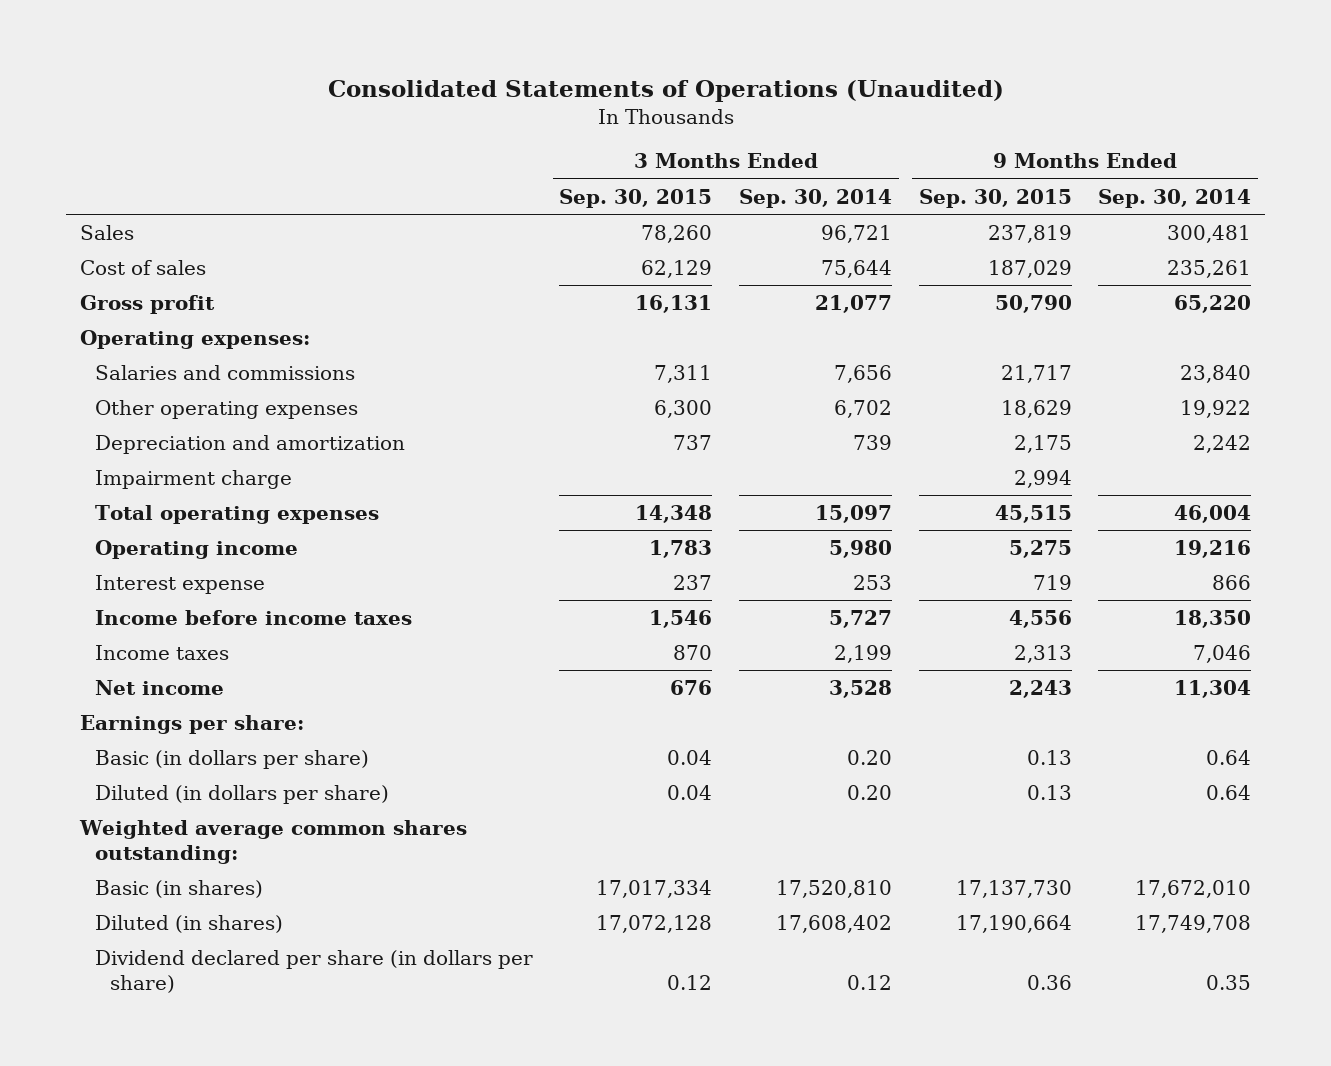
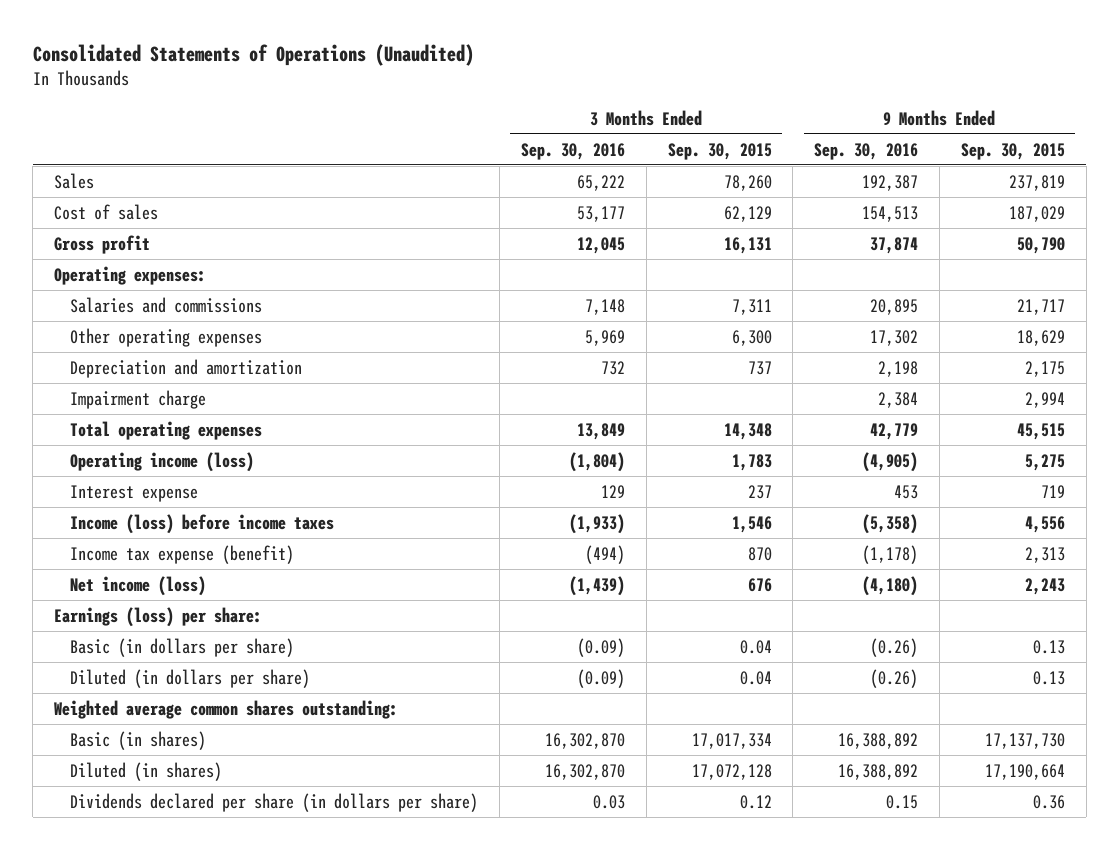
- | 3 Months Ended Sep. 30, 2015 | 3 Months Ended Sep. 30, 2014 | 9 Months Ended Sep. 30, 2015 | 9 Months Ended Sep. 30, 2014
+ | 3 Months Ended Sep. 30, 2016 | 3 Months Ended Sep. 30, 2015 | 9 Months Ended Sep. 30, 2016 | 9 Months Ended Sep. 30, 2015
- Operating income | 1,783 | 5,980 | 5,275 | 19,216
+ Operating income (loss) | (1,804) | 1,783 | (4,905) | 5,275
- Income before income taxes | 1,546 | 5,727 | 4,556 | 18,350
- Income taxes | 870 | 2,199 | 2,313 | 7,046
- Net income | 676 | 3,528 | 2,243 | 11,304
- Earnings per share:
+ Income (loss) before income taxes | (1,933) | 1,546 | (5,358) | 4,556
+ Income tax expense (benefit) | (494) | 870 | (1,178) | 2,313
+ Net income (loss) | (1,439) | 676 | (4,180) | 2,243
+ Earnings (loss) per share:
- Dividend declared per share (in dollars per share) | 0.12 | 0.12 | 0.36 | 0.35
+ Dividends declared per share (in dollars per share) | 0.03 | 0.12 | 0.15 | 0.36

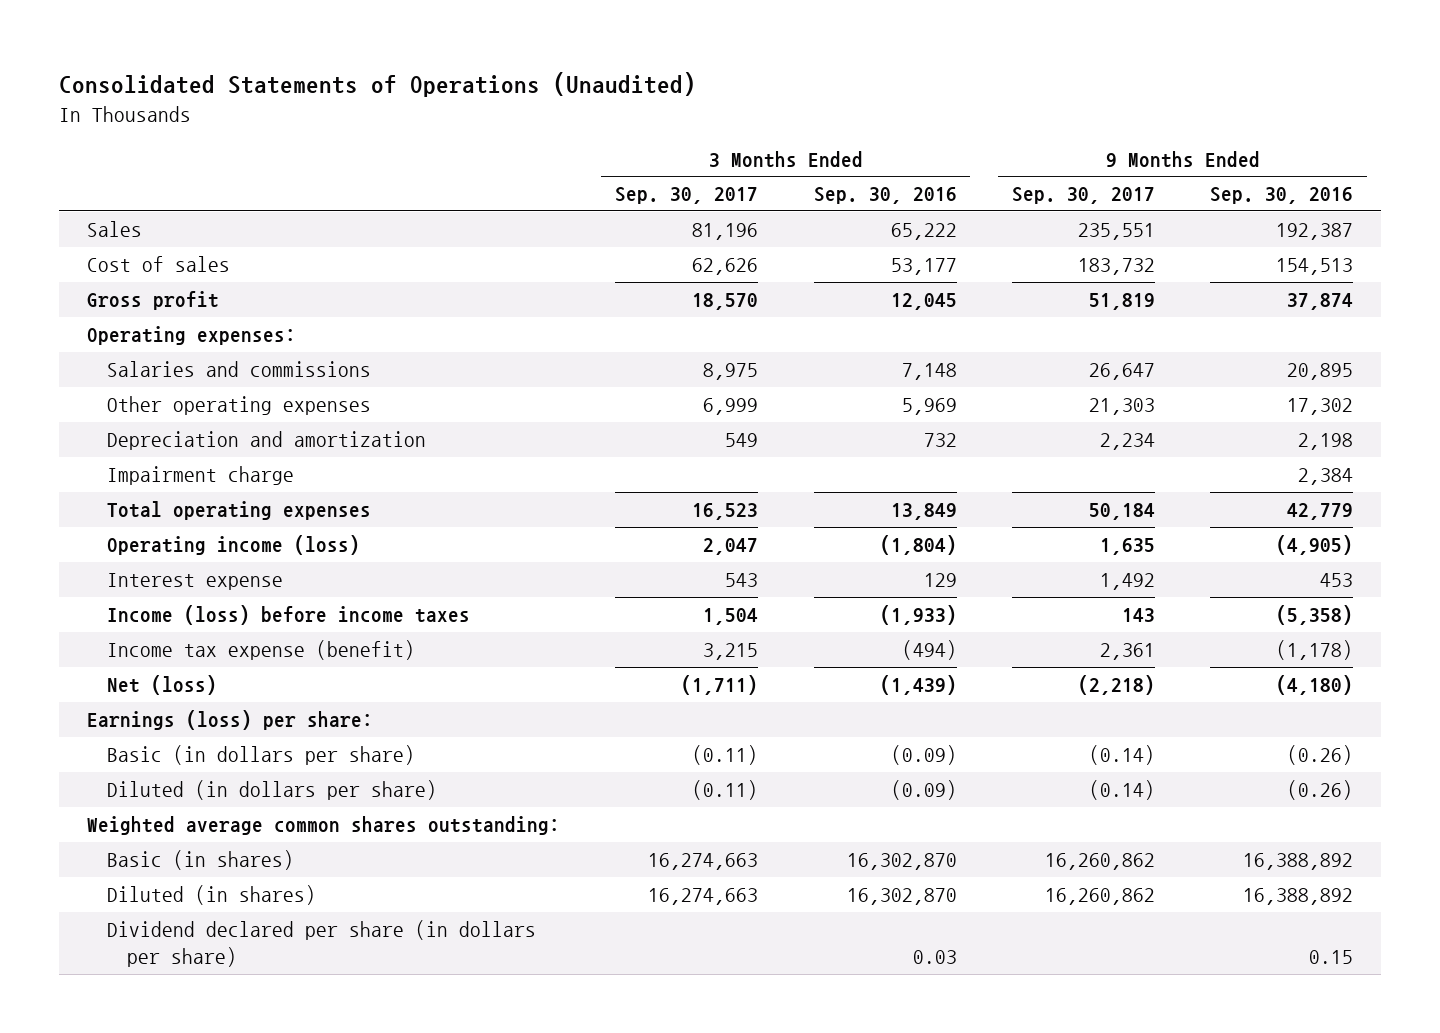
- | 3 Months Ended Sep. 30, 2016 | 3 Months Ended Sep. 30, 2015 | 9 Months Ended Sep. 30, 2016 | 9 Months Ended Sep. 30, 2015
+ | 3 Months Ended Sep. 30, 2017 | 3 Months Ended Sep. 30, 2016 | 9 Months Ended Sep. 30, 2017 | 9 Months Ended Sep. 30, 2016
- Net income (loss) | (1,439) | 676 | (4,180) | 2,243
+ Net (loss) | (1,711) | (1,439) | (2,218) | (4,180)
- Dividends declared per share (in dollars per share) | 0.03 | 0.12 | 0.15 | 0.36
+ Dividend declared per share (in dollars per share) | | 0.03 | | 0.15

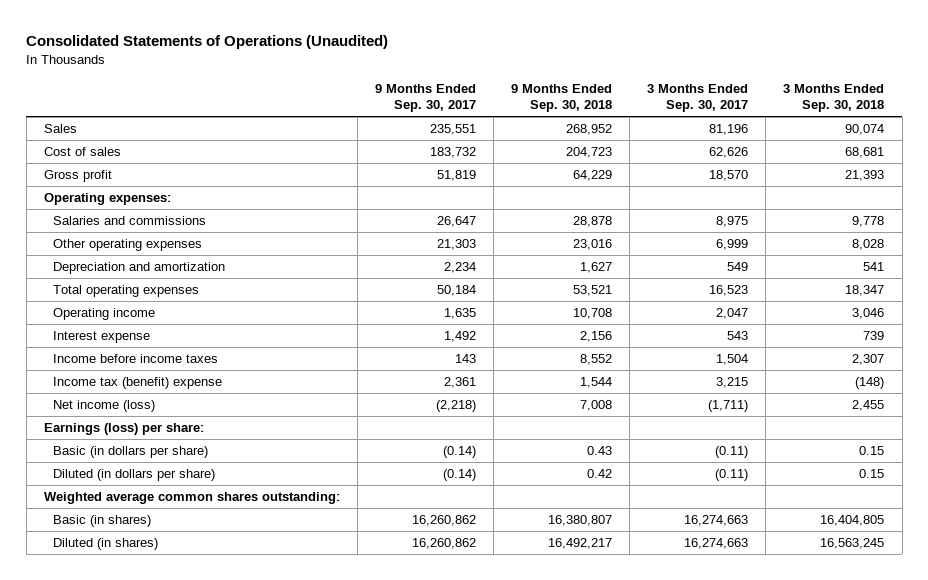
- | 3 Months Ended Sep. 30, 2017 | 3 Months Ended Sep. 30, 2016 | 9 Months Ended Sep. 30, 2017 | 9 Months Ended Sep. 30, 2016
+ | 9 Months Ended Sep. 30, 2017 | 9 Months Ended Sep. 30, 2018 | 3 Months Ended Sep. 30, 2017 | 3 Months Ended Sep. 30, 2018
- Impairment charge | | | | 2,384
- Operating income (loss) | 2,047 | (1,804) | 1,635 | (4,905)
+ Operating income | 1,635 | 10,708 | 2,047 | 3,046
- Income (loss) before income taxes | 1,504 | (1,933) | 143 | (5,358)
- Income tax expense (benefit) | 3,215 | (494) | 2,361 | (1,178)
- Net (loss) | (1,711) | (1,439) | (2,218) | (4,180)
+ Income before income taxes | 143 | 8,552 | 1,504 | 2,307
+ Income tax (benefit) expense | 2,361 | 1,544 | 3,215 | (148)
+ Net income (loss) | (2,218) | 7,008 | (1,711) | 2,455
- Dividend declared per share (in dollars per share) | | 0.03 | | 0.15

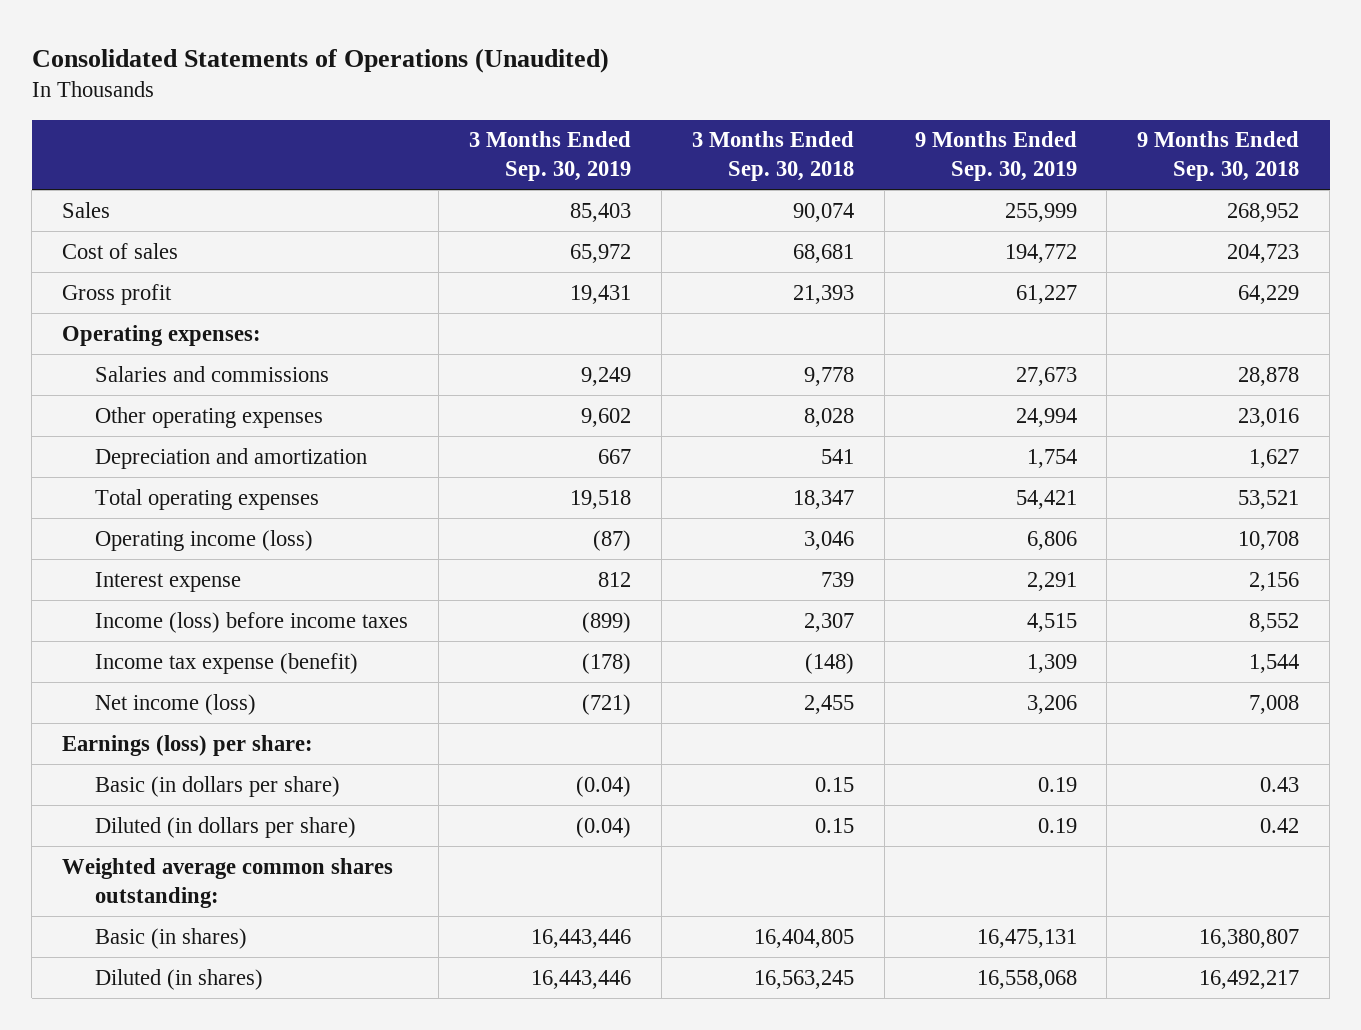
- | 9 Months Ended Sep. 30, 2017 | 9 Months Ended Sep. 30, 2018 | 3 Months Ended Sep. 30, 2017 | 3 Months Ended Sep. 30, 2018
+ | 3 Months Ended Sep. 30, 2019 | 3 Months Ended Sep. 30, 2018 | 9 Months Ended Sep. 30, 2019 | 9 Months Ended Sep. 30, 2018
- Operating income | 1,635 | 10,708 | 2,047 | 3,046
+ Operating income (loss) | (87) | 3,046 | 6,806 | 10,708
- Income before income taxes | 143 | 8,552 | 1,504 | 2,307
- Income tax (benefit) expense | 2,361 | 1,544 | 3,215 | (148)
+ Income (loss) before income taxes | (899) | 2,307 | 4,515 | 8,552
+ Income tax expense (benefit) | (178) | (148) | 1,309 | 1,544

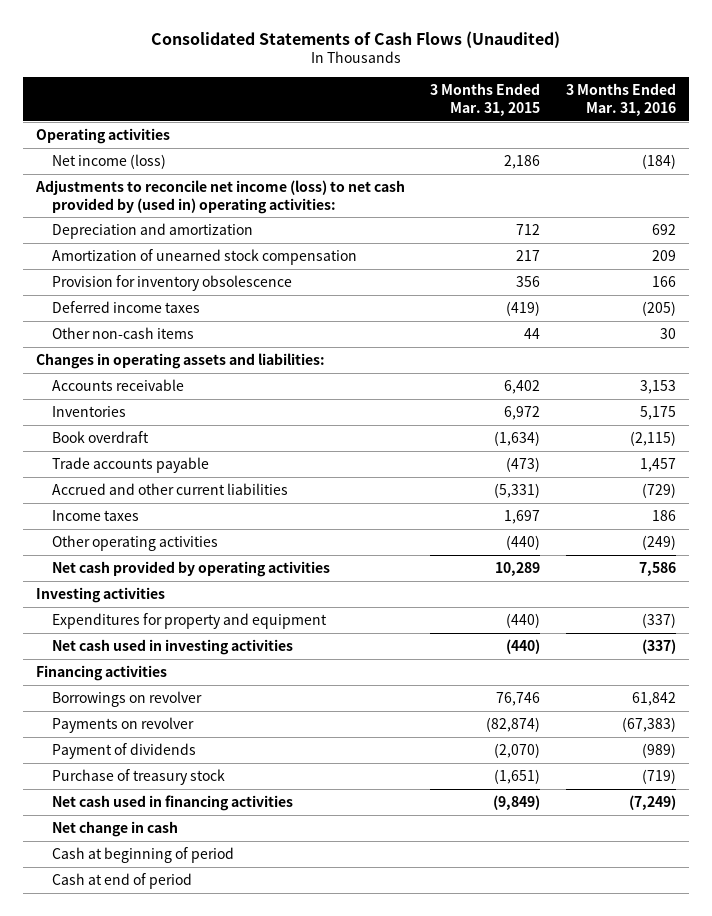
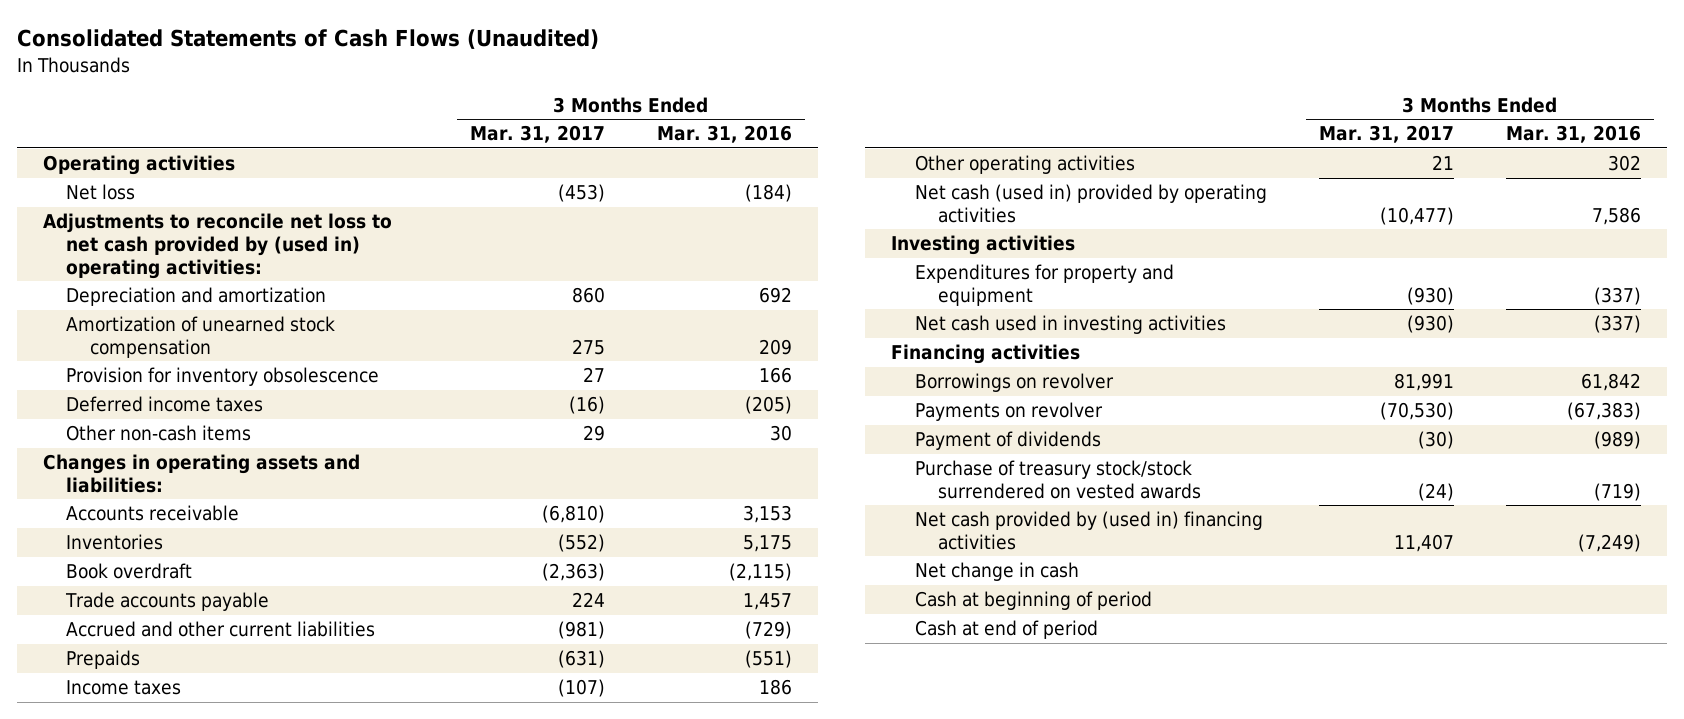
- | 3 Months Ended Mar. 31, 2015 | 3 Months Ended Mar. 31, 2016
+ | 3 Months Ended Mar. 31, 2017 | 3 Months Ended Mar. 31, 2016
- Net income (loss) | 2,186 | (184)
- Adjustments to reconcile net income (loss) to net cash provided by (used in) operating activities:
+ Net loss | (453) | (184)
+ Adjustments to reconcile net loss to net cash provided by (used in) operating activities:
+ Prepaids | (631) | (551)
- Other operating activities | (440) | (249)
- Net cash provided by operating activities | 10,289 | 7,586
+ Other operating activities | 21 | 302
+ Net cash (used in) provided by operating activities | (10,477) | 7,586
- Purchase of treasury stock | (1,651) | (719)
- Net cash used in financing activities | (9,849) | (7,249)
+ Purchase of treasury stock/stock surrendered on vested awards | (24) | (719)
+ Net cash provided by (used in) financing activities | 11,407 | (7,249)

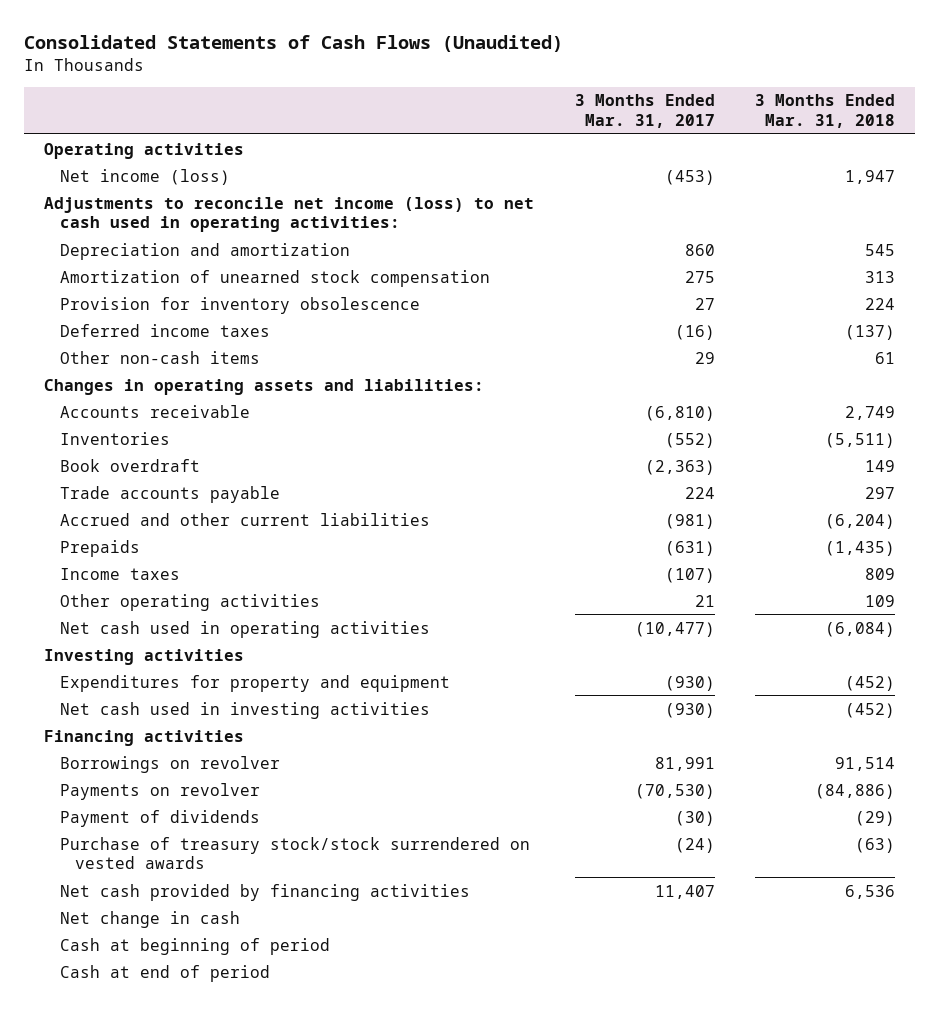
- | 3 Months Ended Mar. 31, 2017 | 3 Months Ended Mar. 31, 2016
+ | 3 Months Ended Mar. 31, 2017 | 3 Months Ended Mar. 31, 2018
- Net loss | (453) | (184)
- Adjustments to reconcile net loss to net cash provided by (used in) operating activities:
+ Net income (loss) | (453) | 1,947
+ Adjustments to reconcile net income (loss) to net cash used in operating activities:
- Net cash (used in) provided by operating activities | (10,477) | 7,586
+ Net cash used in operating activities | (10,477) | (6,084)
- Net cash provided by (used in) financing activities | 11,407 | (7,249)
+ Net cash provided by financing activities | 11,407 | 6,536

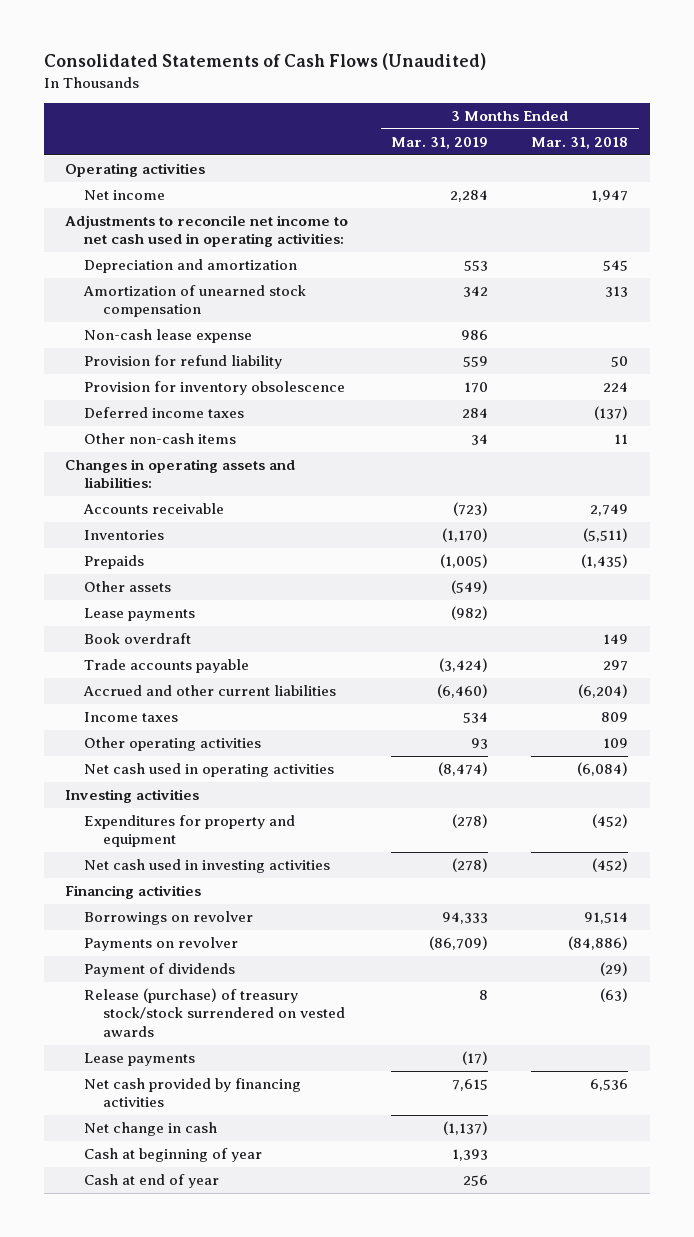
- | 3 Months Ended Mar. 31, 2017 | 3 Months Ended Mar. 31, 2018
+ | 3 Months Ended Mar. 31, 2019 | 3 Months Ended Mar. 31, 2018
- Net income (loss) | (453) | 1,947
- Adjustments to reconcile net income (loss) to net cash used in operating activities:
+ Net income | 2,284 | 1,947
+ Adjustments to reconcile net income to net cash used in operating activities:
+ Non-cash lease expense | 986 |
+ Provision for refund liability | 559 | 50
- Other non-cash items | 29 | 61
+ Other non-cash items | 34 | 11
moved up: Prepaids | (1,005) | (1,435)
+ Other assets | (549) |
+ Lease payments | (982) |
- Purchase of treasury stock/stock surrendered on vested awards | (24) | (63)
+ Release (purchase) of treasury stock/stock surrendered on vested awards | 8 | (63)
+ Lease payments | (17) |
- Cash at beginning of period
- Cash at end of period
+ Cash at beginning of year | 1,393 |
+ Cash at end of year | 256 |

